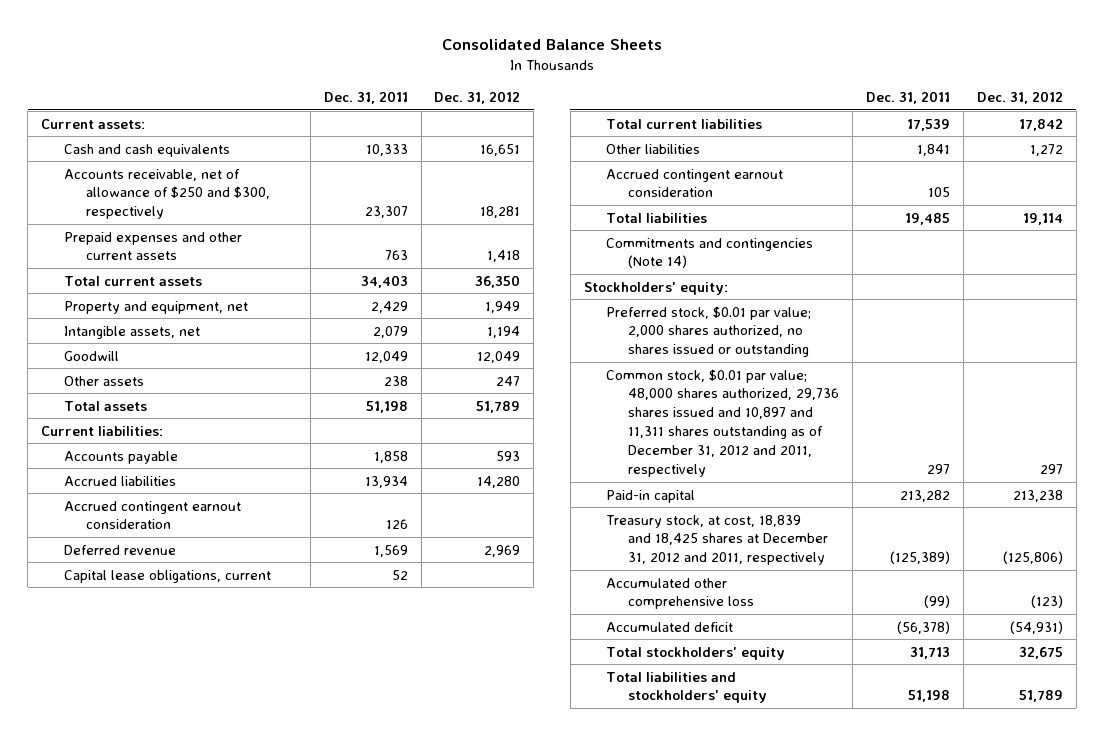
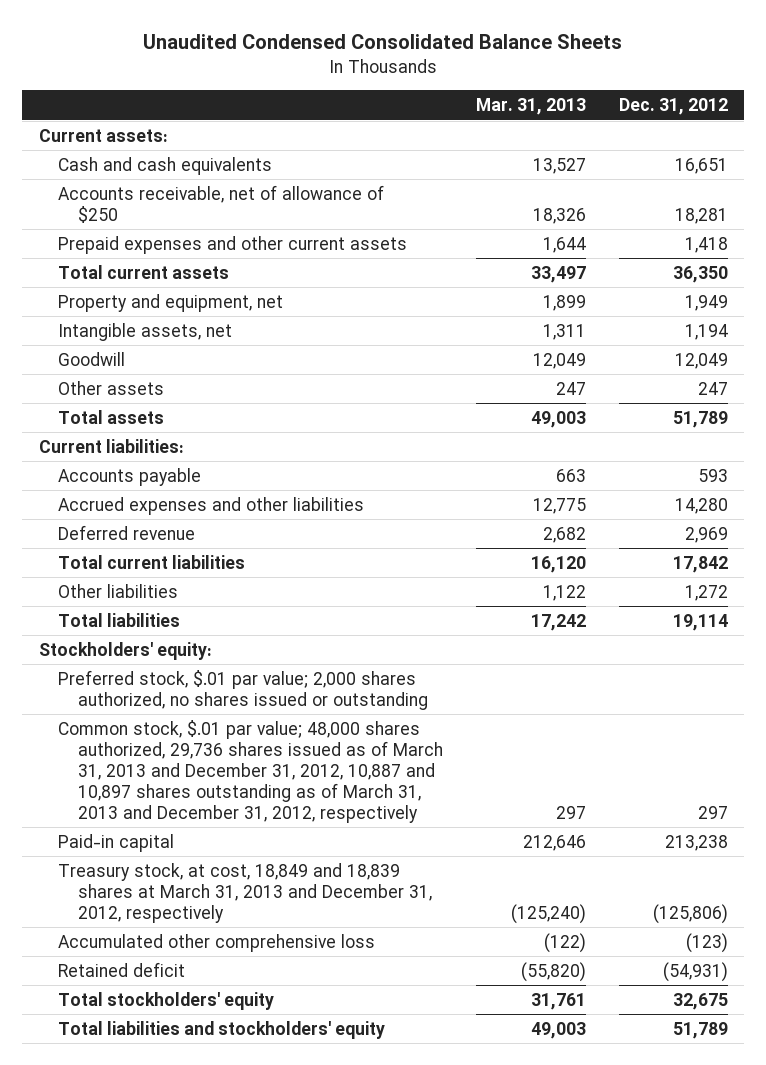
- Consolidated Balance Sheets
+ Unaudited Condensed Consolidated Balance Sheets
- | Dec. 31, 2011 | Dec. 31, 2012
+ | Mar. 31, 2013 | Dec. 31, 2012
- Accounts receivable, net of allowance of $250 and $300, respectively | 23,307 | 18,281
+ Accounts receivable, net of allowance of $250 | 18,326 | 18,281
- Accrued liabilities | 13,934 | 14,280
- Accrued contingent earnout consideration | 126 |
+ Accrued expenses and other liabilities | 12,775 | 14,280
- Capital lease obligations, current | 52 |
- Accrued contingent earnout consideration | 105 |
- Commitments and contingencies (Note 14)
- Preferred stock, $0.01 par value; 2,000 shares authorized, no shares issued or outstanding
- Common stock, $0.01 par value; 48,000 shares authorized, 29,736 shares issued and 10,897 and 11,311 shares outstanding as of December 31, 2012 and 2011, respectively | 297 | 297
+ Preferred stock, $.01 par value; 2,000 shares authorized, no shares issued or outstanding
+ Common stock, $.01 par value; 48,000 shares authorized, 29,736 shares issued as of March 31, 2013 and December 31, 2012, 10,887 and 10,897 shares outstanding as of March 31, 2013 and December 31, 2012, respectively | 297 | 297
- Treasury stock, at cost, 18,839 and 18,425 shares at December 31, 2012 and 2011, respectively | (125,389) | (125,806)
+ Treasury stock, at cost, 18,849 and 18,839 shares at March 31, 2013 and December 31, 2012, respectively | (125,240) | (125,806)
- Accumulated deficit | (56,378) | (54,931)
+ Retained deficit | (55,820) | (54,931)

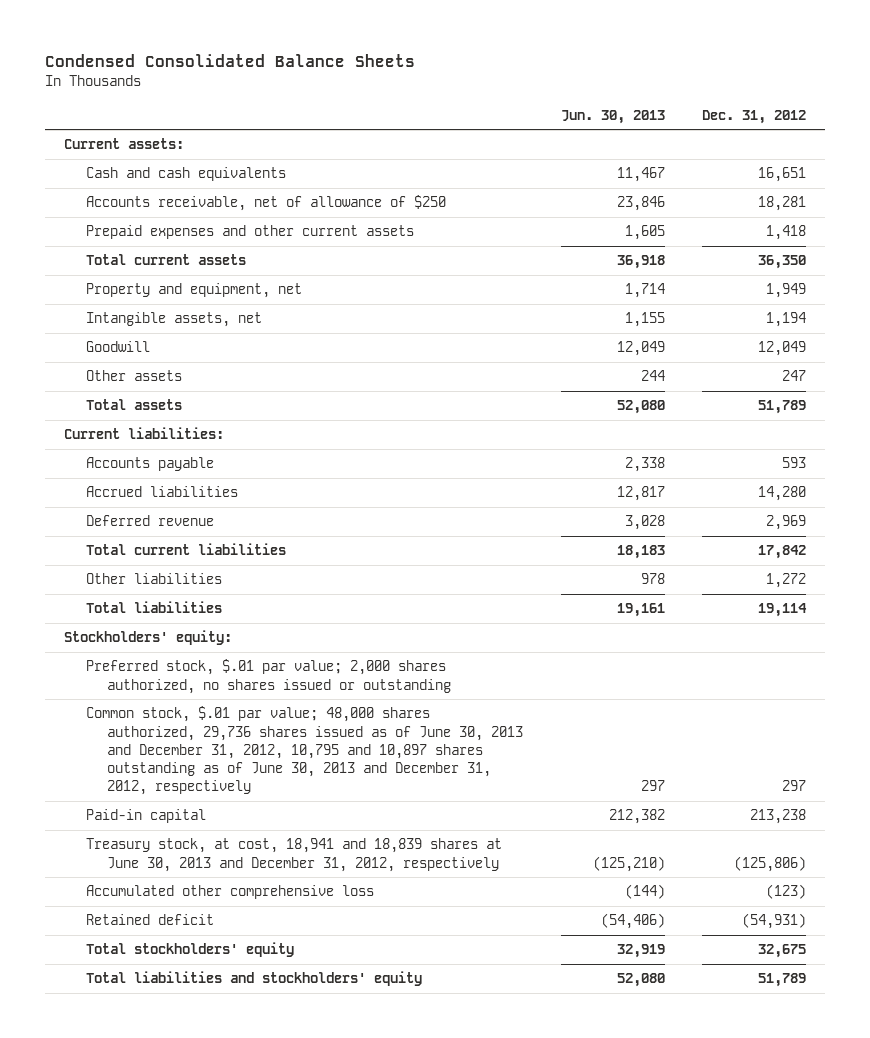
- Unaudited Condensed Consolidated Balance Sheets
+ Condensed Consolidated Balance Sheets
- | Mar. 31, 2013 | Dec. 31, 2012
+ | Jun. 30, 2013 | Dec. 31, 2012
- Accrued expenses and other liabilities | 12,775 | 14,280
+ Accrued liabilities | 12,817 | 14,280
- Common stock, $.01 par value; 48,000 shares authorized, 29,736 shares issued as of March 31, 2013 and December 31, 2012, 10,887 and 10,897 shares outstanding as of March 31, 2013 and December 31, 2012, respectively | 297 | 297
+ Common stock, $.01 par value; 48,000 shares authorized, 29,736 shares issued as of June 30, 2013 and December 31, 2012, 10,795 and 10,897 shares outstanding as of June 30, 2013 and December 31, 2012, respectively | 297 | 297
- Treasury stock, at cost, 18,849 and 18,839 shares at March 31, 2013 and December 31, 2012, respectively | (125,240) | (125,806)
+ Treasury stock, at cost, 18,941 and 18,839 shares at June 30, 2013 and December 31, 2012, respectively | (125,210) | (125,806)

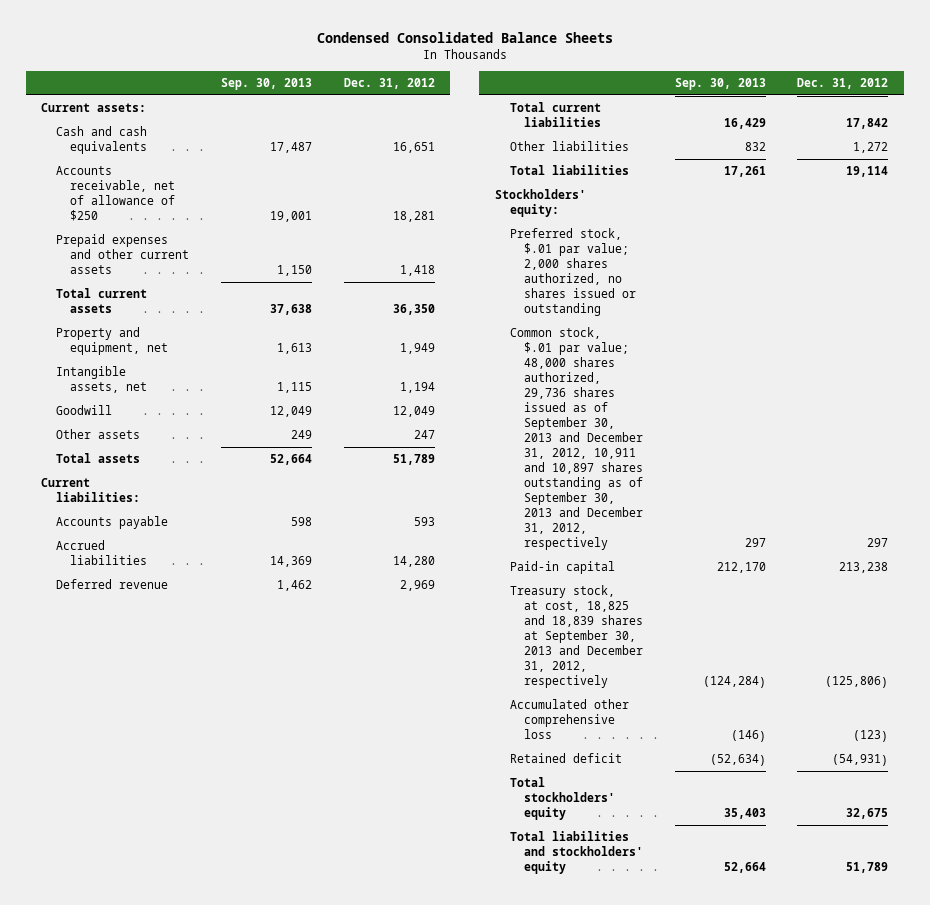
- | Jun. 30, 2013 | Dec. 31, 2012
+ | Sep. 30, 2013 | Dec. 31, 2012
- Common stock, $.01 par value; 48,000 shares authorized, 29,736 shares issued as of June 30, 2013 and December 31, 2012, 10,795 and 10,897 shares outstanding as of June 30, 2013 and December 31, 2012, respectively | 297 | 297
+ Common stock, $.01 par value; 48,000 shares authorized, 29,736 shares issued as of September 30, 2013 and December 31, 2012, 10,911 and 10,897 shares outstanding as of September 30, 2013 and December 31, 2012, respectively | 297 | 297
- Treasury stock, at cost, 18,941 and 18,839 shares at June 30, 2013 and December 31, 2012, respectively | (125,210) | (125,806)
+ Treasury stock, at cost, 18,825 and 18,839 shares at September 30, 2013 and December 31, 2012, respectively | (124,284) | (125,806)

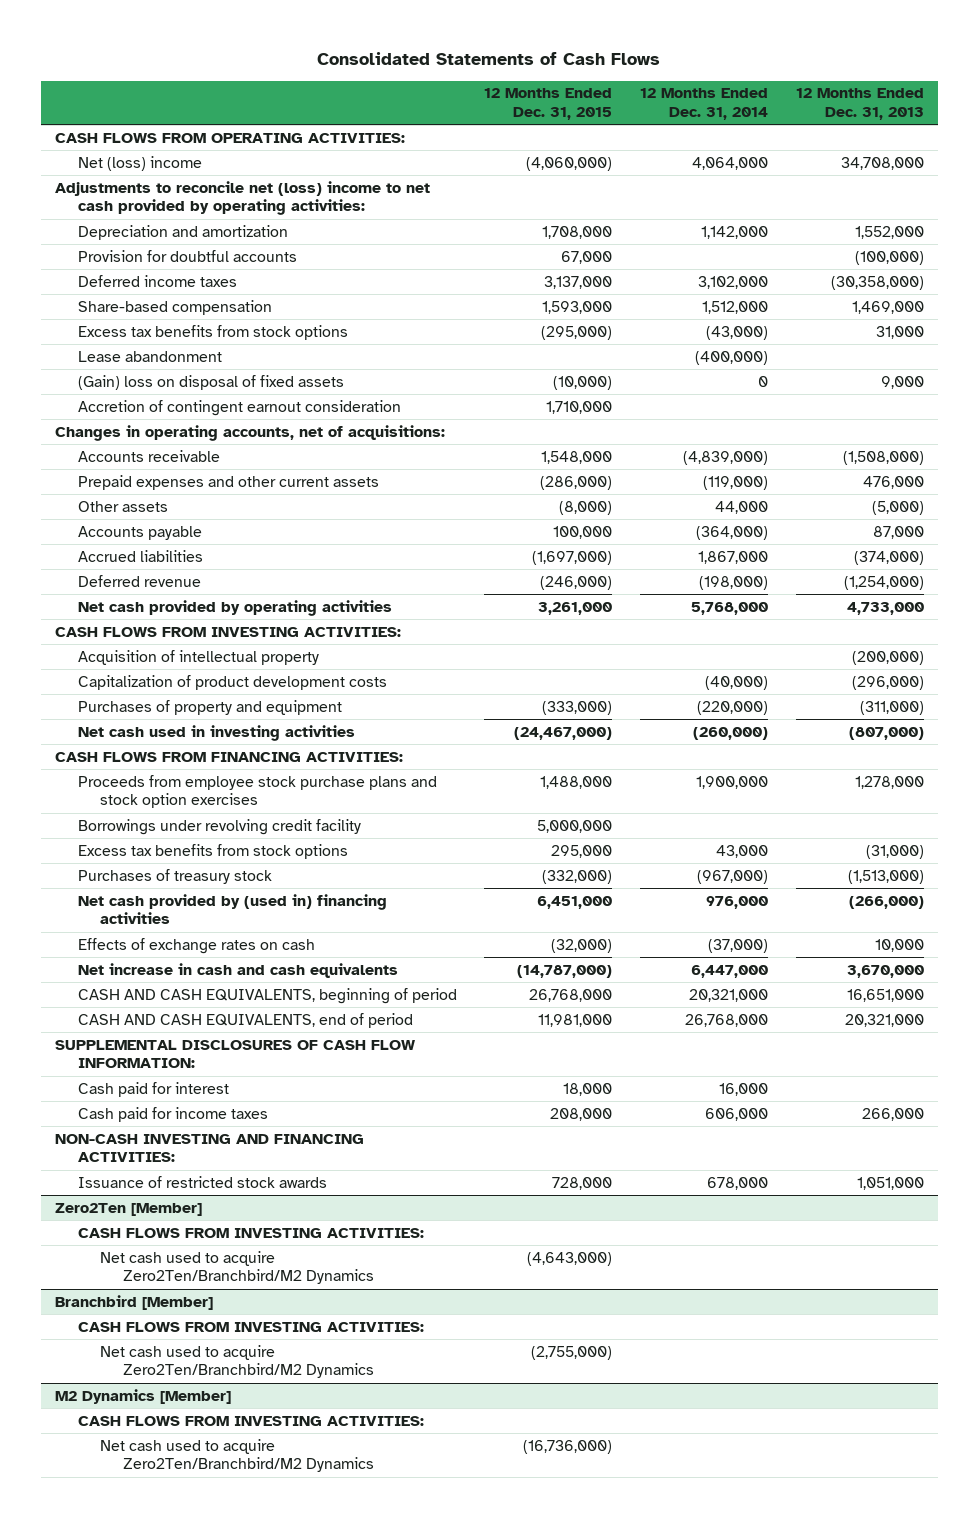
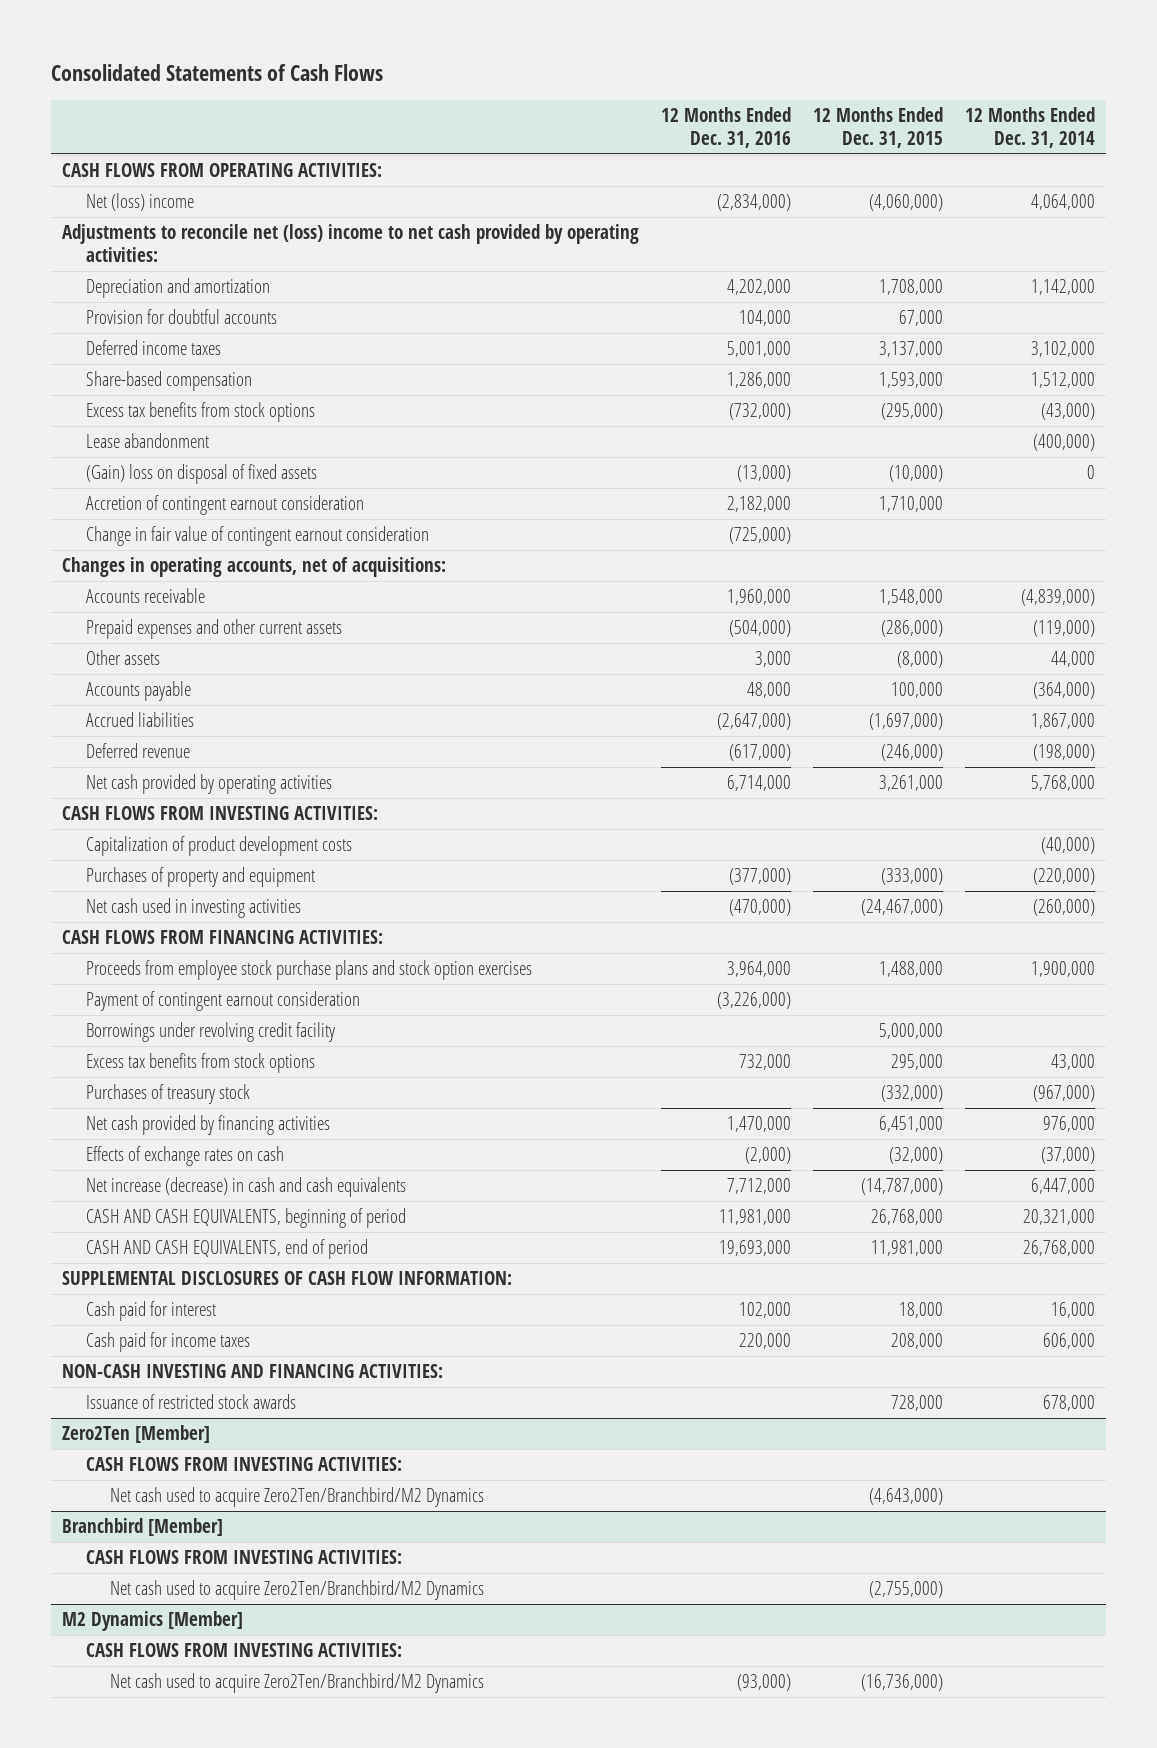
- | 12 Months Ended Dec. 31, 2015 | 12 Months Ended Dec. 31, 2014 | 12 Months Ended Dec. 31, 2013
+ | 12 Months Ended Dec. 31, 2016 | 12 Months Ended Dec. 31, 2015 | 12 Months Ended Dec. 31, 2014
+ Change in fair value of contingent earnout consideration | (725,000) | |
- Acquisition of intellectual property | | | (200,000)
+ Payment of contingent earnout consideration | (3,226,000) | |
- Net cash provided by (used in) financing activities | 6,451,000 | 976,000 | (266,000)
+ Net cash provided by financing activities | 1,470,000 | 6,451,000 | 976,000
- Net increase in cash and cash equivalents | (14,787,000) | 6,447,000 | 3,670,000
+ Net increase (decrease) in cash and cash equivalents | 7,712,000 | (14,787,000) | 6,447,000

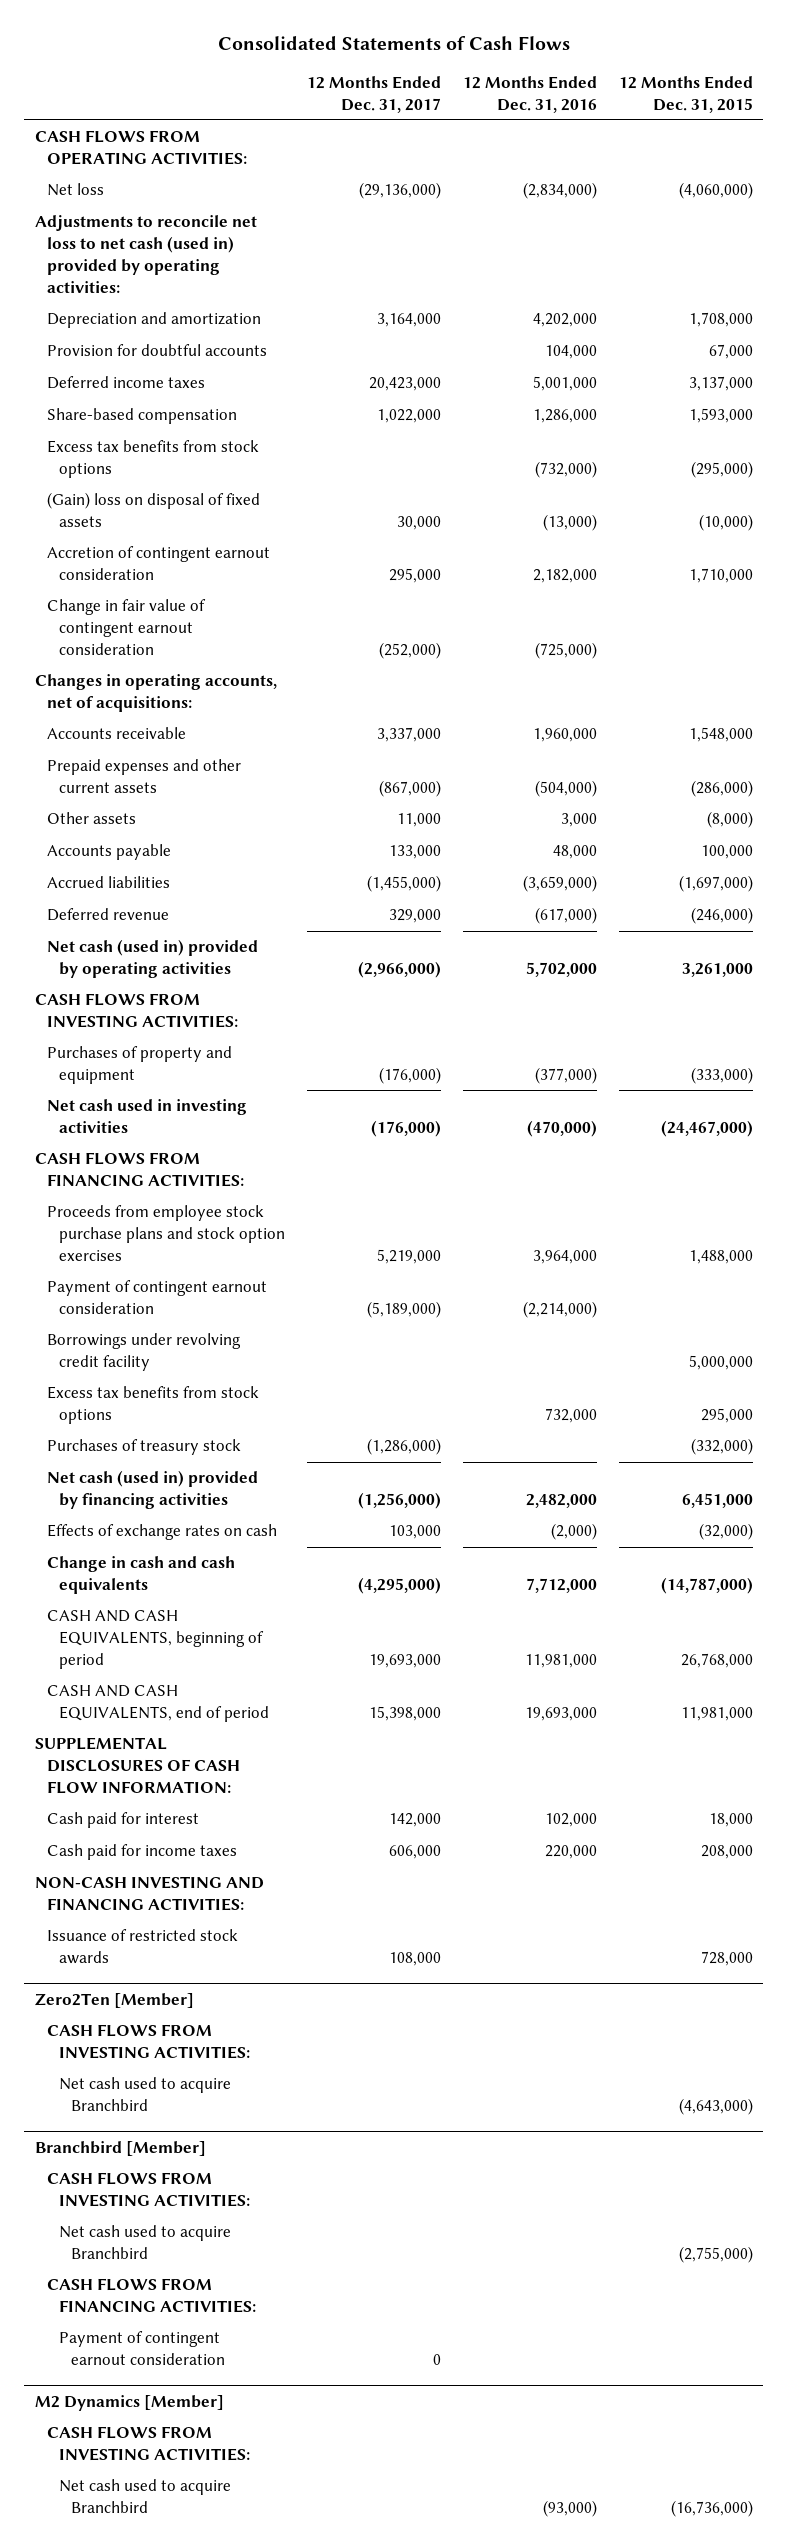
- | 12 Months Ended Dec. 31, 2016 | 12 Months Ended Dec. 31, 2015 | 12 Months Ended Dec. 31, 2014
+ | 12 Months Ended Dec. 31, 2017 | 12 Months Ended Dec. 31, 2016 | 12 Months Ended Dec. 31, 2015
- Net (loss) income | (2,834,000) | (4,060,000) | 4,064,000
- Adjustments to reconcile net (loss) income to net cash provided by operating activities:
+ Net loss | (29,136,000) | (2,834,000) | (4,060,000)
+ Adjustments to reconcile net loss to net cash (used in) provided by operating activities:
- Lease abandonment | | | (400,000)
- Accrued liabilities | (2,647,000) | (1,697,000) | 1,867,000
+ Accrued liabilities | (1,455,000) | (3,659,000) | (1,697,000)
- Net cash provided by operating activities | 6,714,000 | 3,261,000 | 5,768,000
+ Net cash (used in) provided by operating activities | (2,966,000) | 5,702,000 | 3,261,000
- Capitalization of product development costs | | | (40,000)
- Payment of contingent earnout consideration | (3,226,000) | |
+ Payment of contingent earnout consideration | (5,189,000) | (2,214,000) |
- Net cash provided by financing activities | 1,470,000 | 6,451,000 | 976,000
+ Net cash (used in) provided by financing activities | (1,256,000) | 2,482,000 | 6,451,000
- Net increase (decrease) in cash and cash equivalents | 7,712,000 | (14,787,000) | 6,447,000
+ Change in cash and cash equivalents | (4,295,000) | 7,712,000 | (14,787,000)
@ Zero2Ten [Member]
- Net cash used to acquire Zero2Ten/Branchbird/M2 Dynamics | | (4,643,000) |
+ Net cash used to acquire Branchbird | | | (4,643,000)
@ Branchbird [Member]
- Net cash used to acquire Zero2Ten/Branchbird/M2 Dynamics | | (2,755,000) |
+ Net cash used to acquire Branchbird | | | (2,755,000)
+ CASH FLOWS FROM FINANCING ACTIVITIES:
+ Payment of contingent earnout consideration | 0 | |
@ M2 Dynamics [Member]
- Net cash used to acquire Zero2Ten/Branchbird/M2 Dynamics | (93,000) | (16,736,000) |
+ Net cash used to acquire Branchbird | | (93,000) | (16,736,000)

